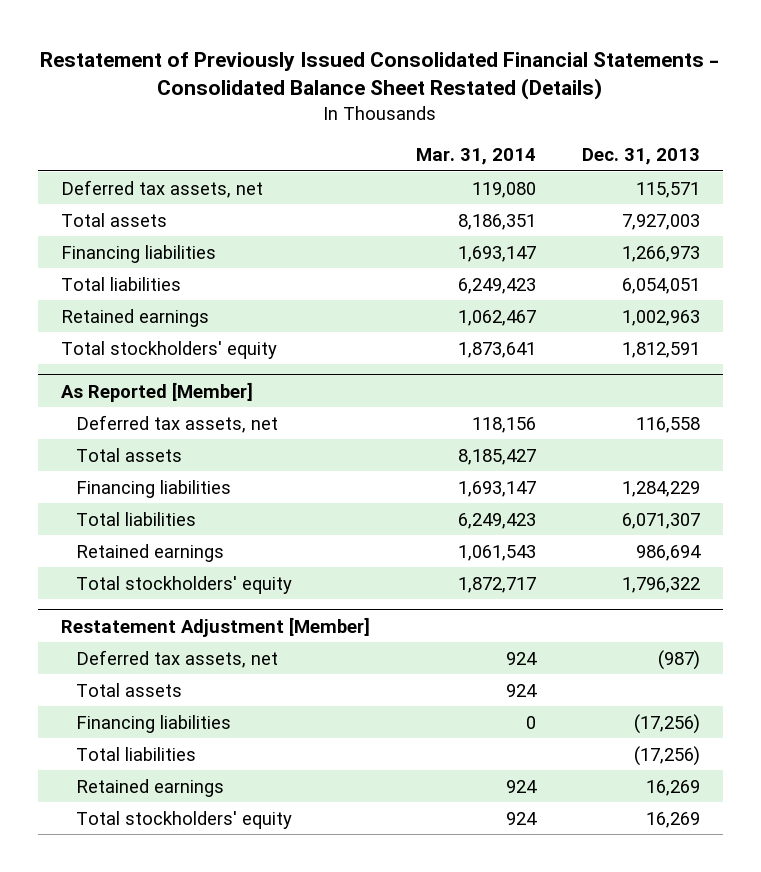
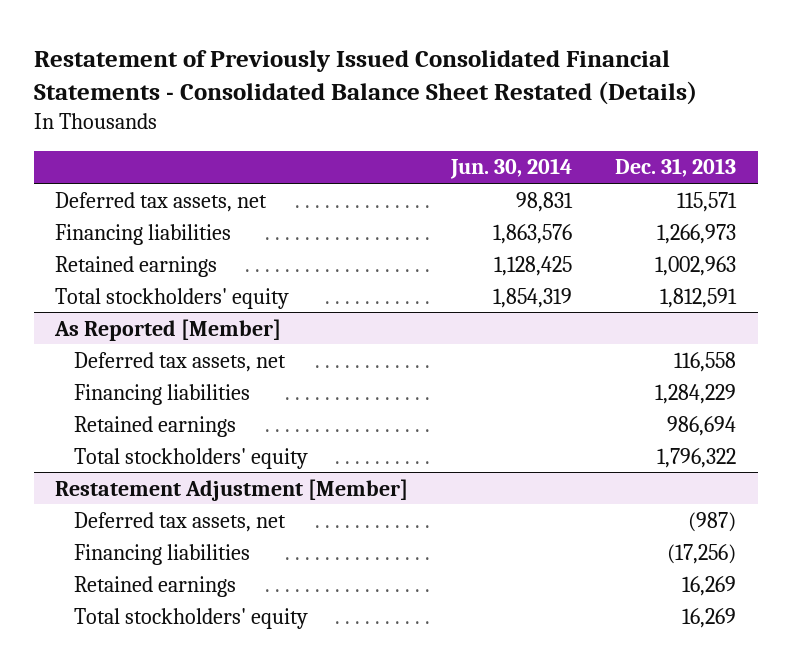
- | Mar. 31, 2014 | Dec. 31, 2013
+ | Jun. 30, 2014 | Dec. 31, 2013
- Total assets | 8,186,351 | 7,927,003
- Total liabilities | 6,249,423 | 6,054,051
@ As Reported [Member]
- Total assets | 8,185,427 |
- Total liabilities | 6,249,423 | 6,071,307
@ Restatement Adjustment [Member]
- Total assets | 924 |
- Total liabilities | | (17,256)

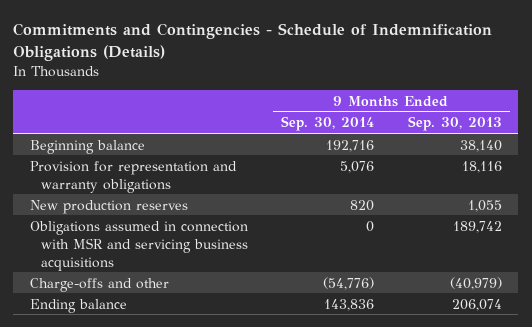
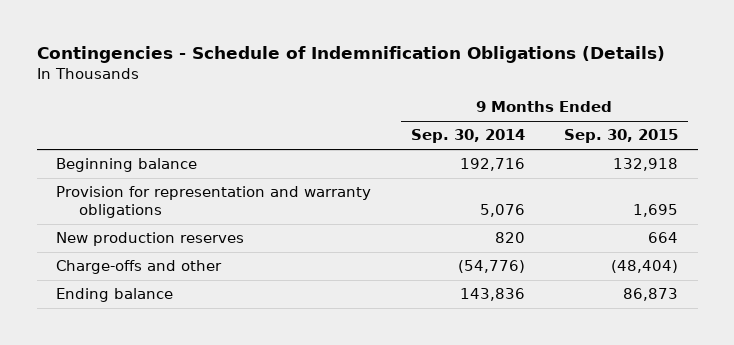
- Commitments and Contingencies - Schedule of Indemnification Obligations (Details)
+ Contingencies - Schedule of Indemnification Obligations (Details)
- | 9 Months Ended Sep. 30, 2014 | 9 Months Ended Sep. 30, 2013
+ | 9 Months Ended Sep. 30, 2014 | 9 Months Ended Sep. 30, 2015
- Obligations assumed in connection with MSR and servicing business acquisitions | 0 | 189,742

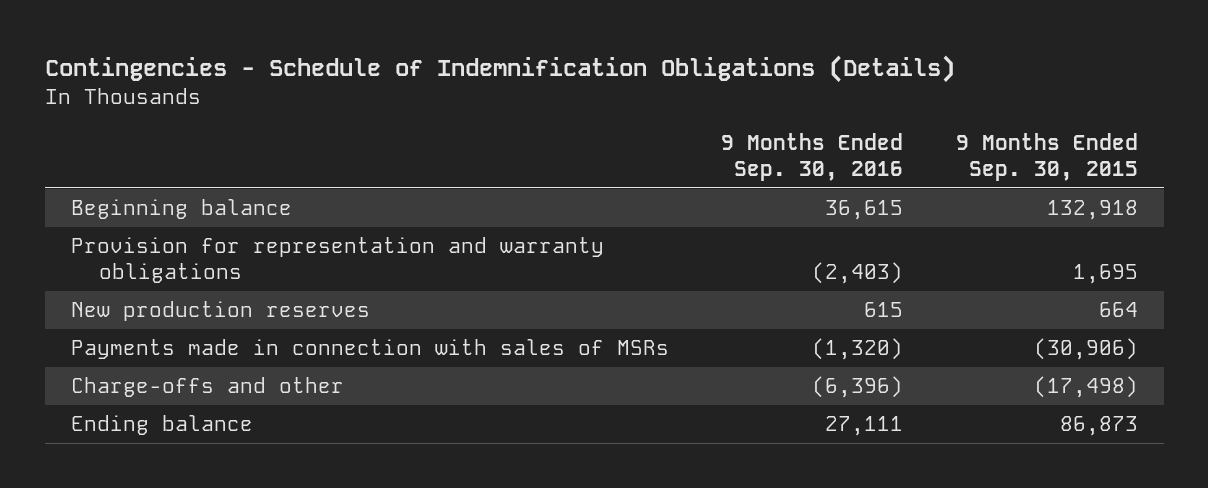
- | 9 Months Ended Sep. 30, 2014 | 9 Months Ended Sep. 30, 2015
+ | 9 Months Ended Sep. 30, 2016 | 9 Months Ended Sep. 30, 2015
- Charge-offs and other | (54,776) | (48,404)
+ Payments made in connection with sales of MSRs | (1,320) | (30,906)
+ Charge-offs and other | (6,396) | (17,498)

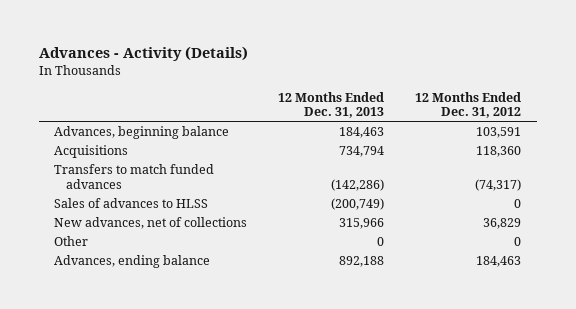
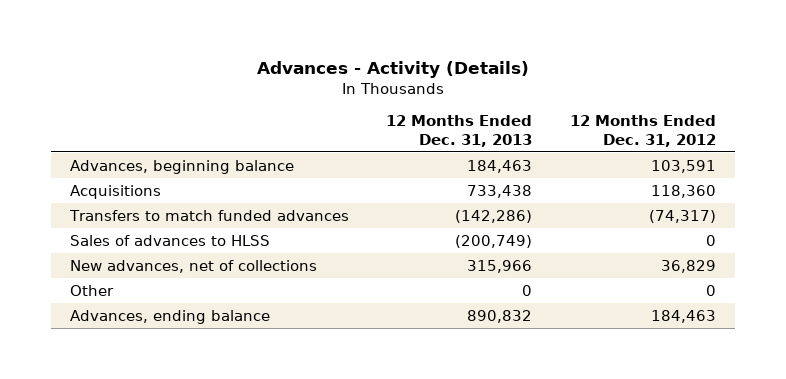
- Acquisitions | 734,794 | 118,360
+ Acquisitions | 733,438 | 118,360
- Advances, ending balance | 892,188 | 184,463
+ Advances, ending balance | 890,832 | 184,463

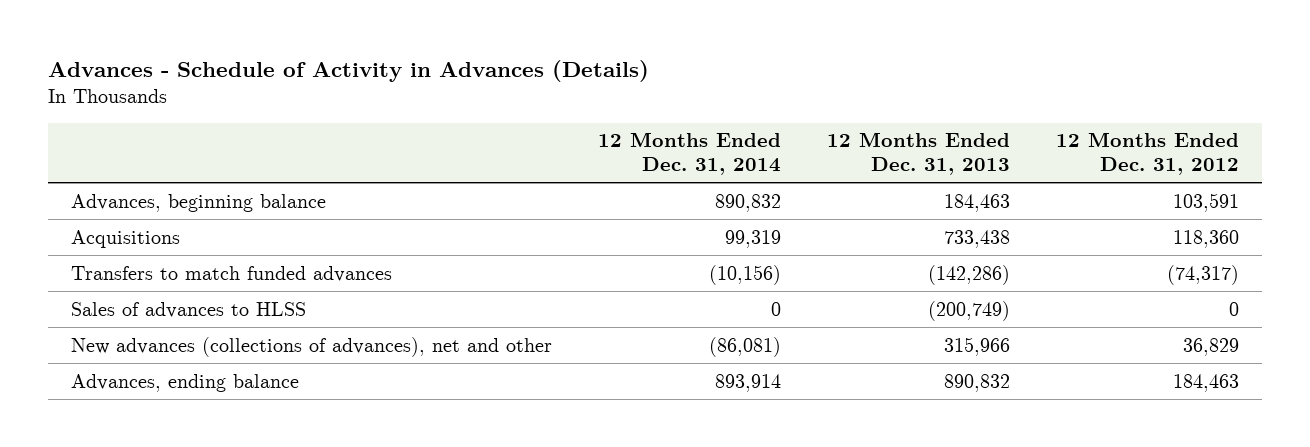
- Advances - Activity (Details)
+ Advances - Schedule of Activity in Advances (Details)
- | 12 Months Ended Dec. 31, 2013 | 12 Months Ended Dec. 31, 2012
+ | 12 Months Ended Dec. 31, 2014 | 12 Months Ended Dec. 31, 2013 | 12 Months Ended Dec. 31, 2012
- New advances, net of collections | 315,966 | 36,829
- Other | 0 | 0
+ New advances (collections of advances), net and other | (86,081) | 315,966 | 36,829

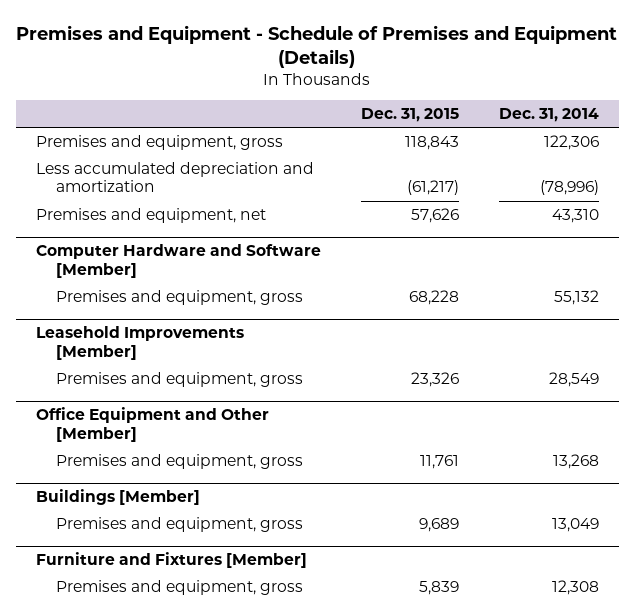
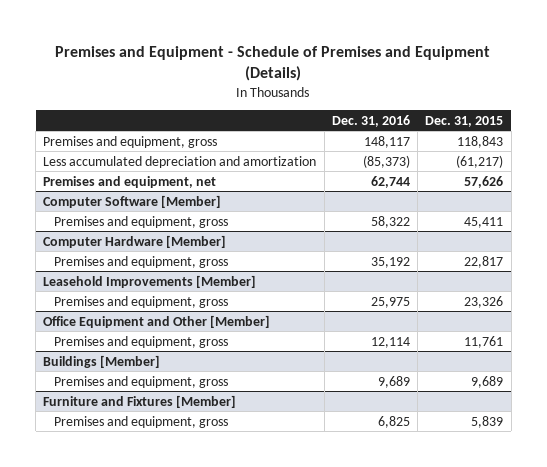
- | Dec. 31, 2015 | Dec. 31, 2014
+ | Dec. 31, 2016 | Dec. 31, 2015
- Computer Hardware and Software [Member]
- Premises and equipment, gross | 68,228 | 55,132
+ Computer Software [Member]
+ Premises and equipment, gross | 58,322 | 45,411
+ Computer Hardware [Member]
+ Premises and equipment, gross | 35,192 | 22,817

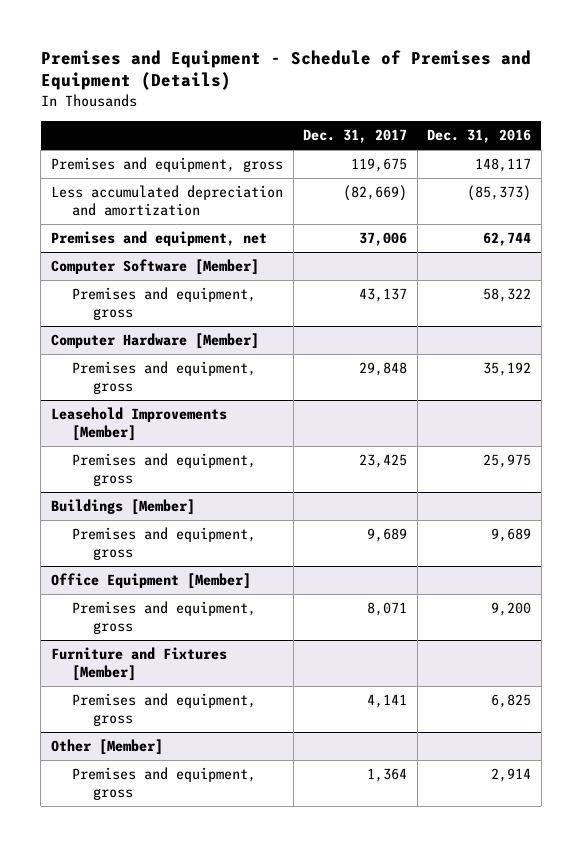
- | Dec. 31, 2016 | Dec. 31, 2015
+ | Dec. 31, 2017 | Dec. 31, 2016
- Office Equipment and Other [Member]
- Premises and equipment, gross | 12,114 | 11,761
+ Office Equipment [Member]
+ Premises and equipment, gross | 8,071 | 9,200
+ Other [Member]
+ Premises and equipment, gross | 1,364 | 2,914

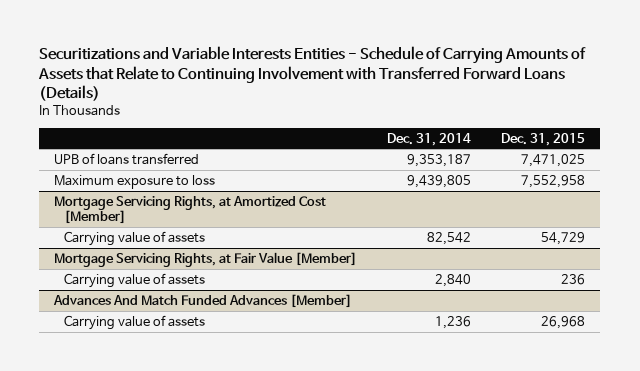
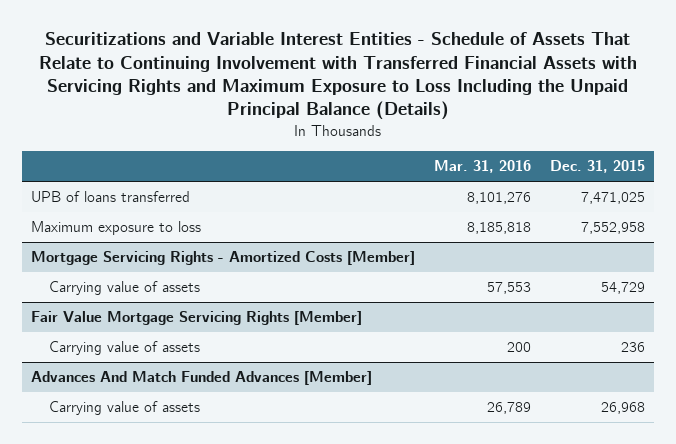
- Securitizations and Variable Interests Entities - Schedule of Carrying Amounts of Assets that Relate to Continuing Involvement with Transferred Forward Loans (Details)
+ Securitizations and Variable Interest Entities - Schedule of Assets That Relate to Continuing Involvement with Transferred Financial Assets with Servicing Rights and Maximum Exposure to Loss Including the Unpaid Principal Balance (Details)
- | Dec. 31, 2014 | Dec. 31, 2015
+ | Mar. 31, 2016 | Dec. 31, 2015
- Mortgage Servicing Rights, at Amortized Cost [Member]
+ Mortgage Servicing Rights - Amortized Costs [Member]
- Mortgage Servicing Rights, at Fair Value [Member]
+ Fair Value Mortgage Servicing Rights [Member]

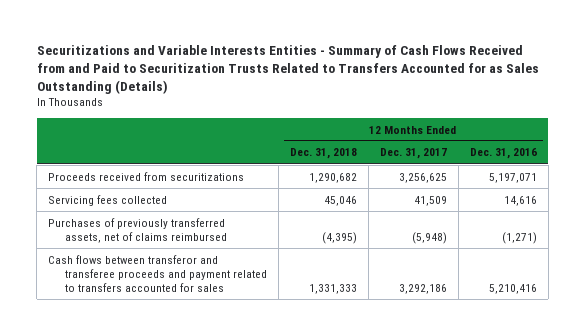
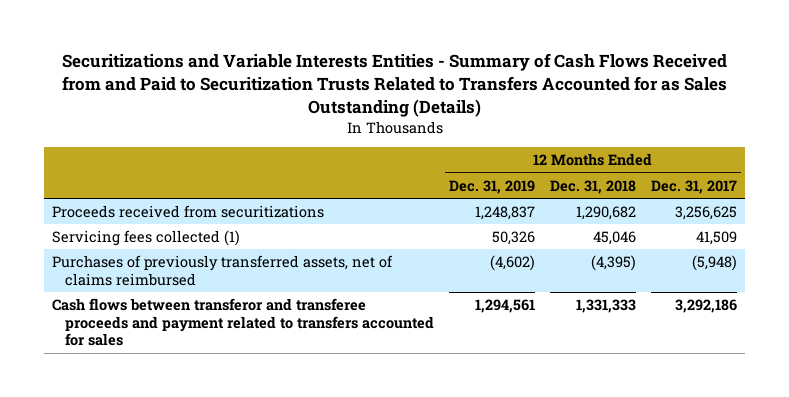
- | 12 Months Ended Dec. 31, 2018 | 12 Months Ended Dec. 31, 2017 | 12 Months Ended Dec. 31, 2016
+ | 12 Months Ended Dec. 31, 2019 | 12 Months Ended Dec. 31, 2018 | 12 Months Ended Dec. 31, 2017
- Servicing fees collected | 45,046 | 41,509 | 14,616
+ Servicing fees collected (1) | 50,326 | 45,046 | 41,509

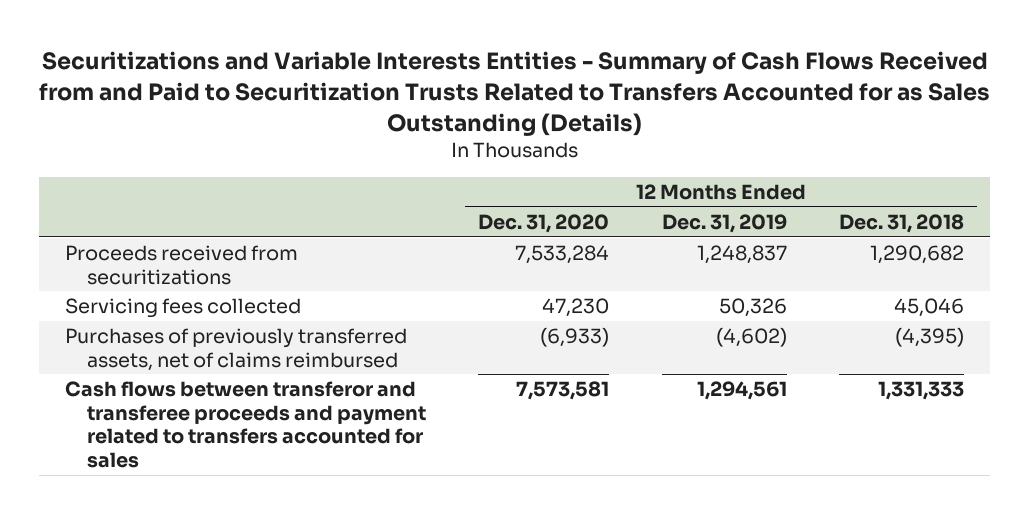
- | 12 Months Ended Dec. 31, 2019 | 12 Months Ended Dec. 31, 2018 | 12 Months Ended Dec. 31, 2017
+ | 12 Months Ended Dec. 31, 2020 | 12 Months Ended Dec. 31, 2019 | 12 Months Ended Dec. 31, 2018
- Servicing fees collected (1) | 50,326 | 45,046 | 41,509
+ Servicing fees collected | 47,230 | 50,326 | 45,046

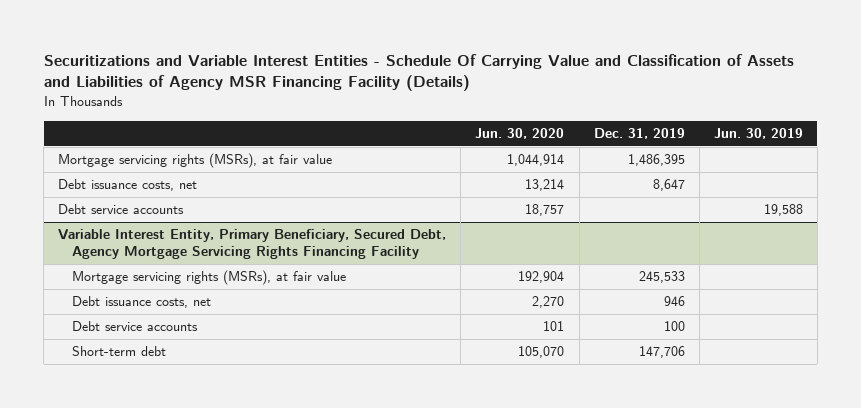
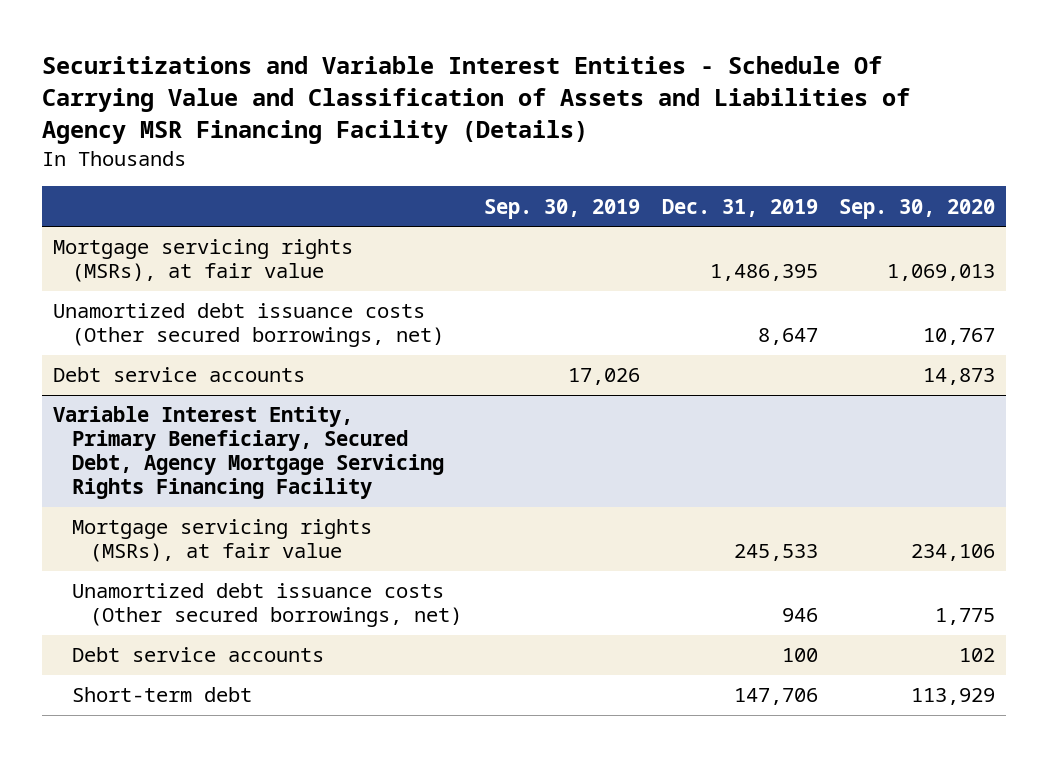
- | Jun. 30, 2020 | Dec. 31, 2019 | Jun. 30, 2019
+ | Sep. 30, 2019 | Dec. 31, 2019 | Sep. 30, 2020
- Debt issuance costs, net | 13,214 | 8,647 |
+ Unamortized debt issuance costs (Other secured borrowings, net) | | 8,647 | 10,767
@ Variable Interest Entity, Primary Beneficiary, Secured Debt, Agency Mortgage Servicing Rights Financing Facility
- Debt issuance costs, net | 2,270 | 946 |
+ Unamortized debt issuance costs (Other secured borrowings, net) | | 946 | 1,775

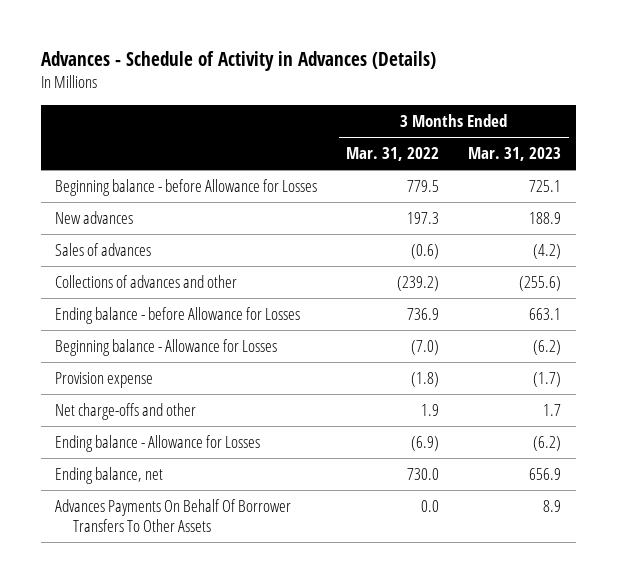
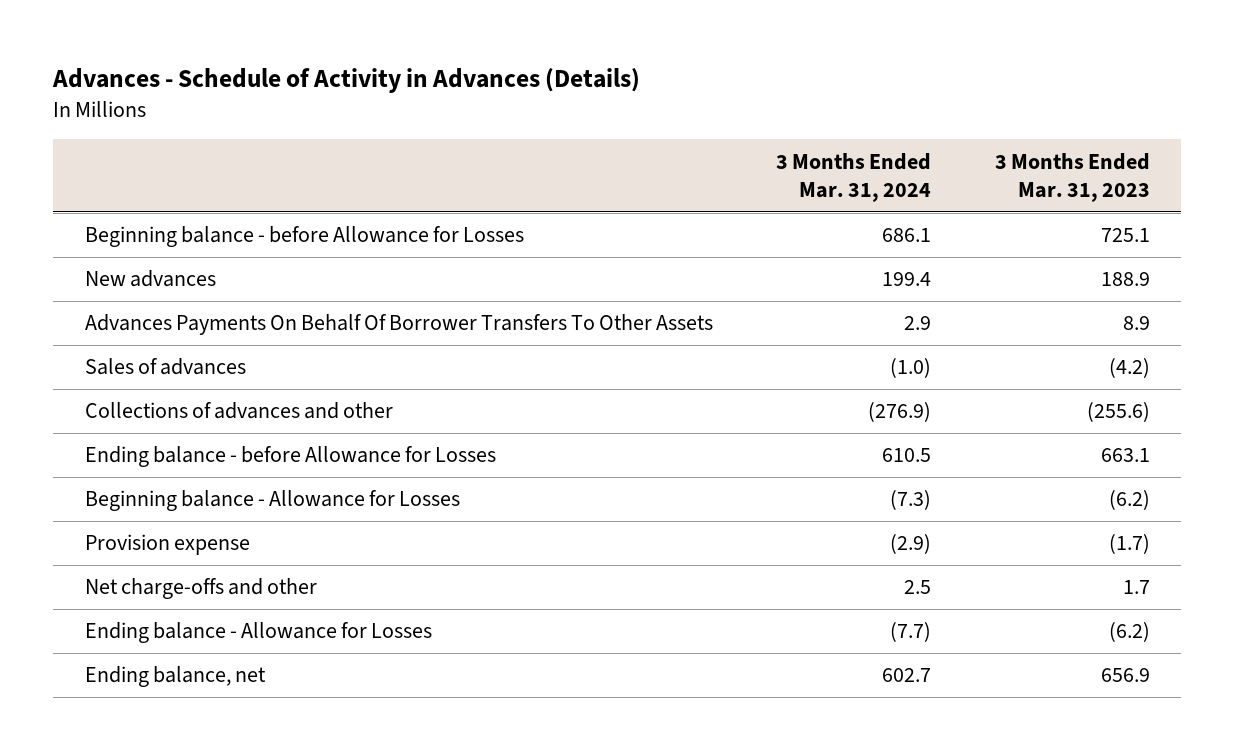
- | 3 Months Ended Mar. 31, 2022 | 3 Months Ended Mar. 31, 2023
+ | 3 Months Ended Mar. 31, 2024 | 3 Months Ended Mar. 31, 2023
moved up: Advances Payments On Behalf Of Borrower Transfers To Other Assets | 2.9 | 8.9

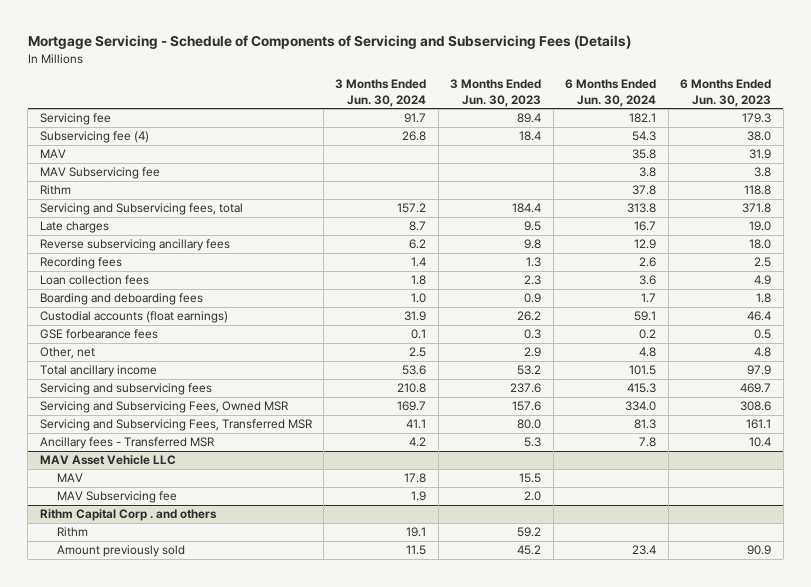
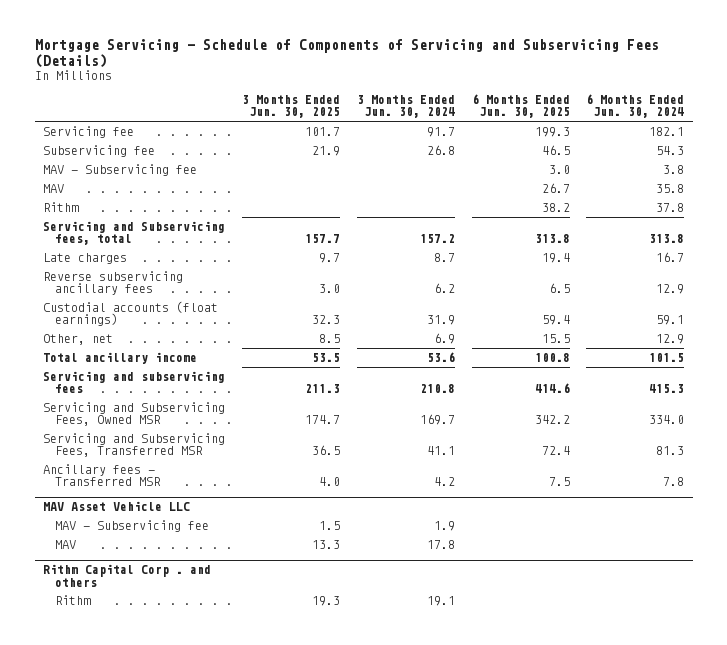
- | 3 Months Ended Jun. 30, 2024 | 3 Months Ended Jun. 30, 2023 | 6 Months Ended Jun. 30, 2024 | 6 Months Ended Jun. 30, 2023
+ | 3 Months Ended Jun. 30, 2025 | 3 Months Ended Jun. 30, 2024 | 6 Months Ended Jun. 30, 2025 | 6 Months Ended Jun. 30, 2024
- Subservicing fee (4) | 26.8 | 18.4 | 54.3 | 38.0
+ Subservicing fee | 21.9 | 26.8 | 46.5 | 54.3
+ MAV - Subservicing fee | | | 3.0 | 3.8
- MAV Subservicing fee | | | 3.8 | 3.8
- Recording fees | 1.4 | 1.3 | 2.6 | 2.5
- Loan collection fees | 1.8 | 2.3 | 3.6 | 4.9
- Boarding and deboarding fees | 1.0 | 0.9 | 1.7 | 1.8
- GSE forbearance fees | 0.1 | 0.3 | 0.2 | 0.5
- Other, net | 2.5 | 2.9 | 4.8 | 4.8
+ Other, net | 8.5 | 6.9 | 15.5 | 12.9
@ MAV Asset Vehicle LLC
+ MAV - Subservicing fee | 1.5 | 1.9 | |
- MAV Subservicing fee | 1.9 | 2.0 | |
@ Rithm Capital Corp . and others
- Amount previously sold | 11.5 | 45.2 | 23.4 | 90.9

